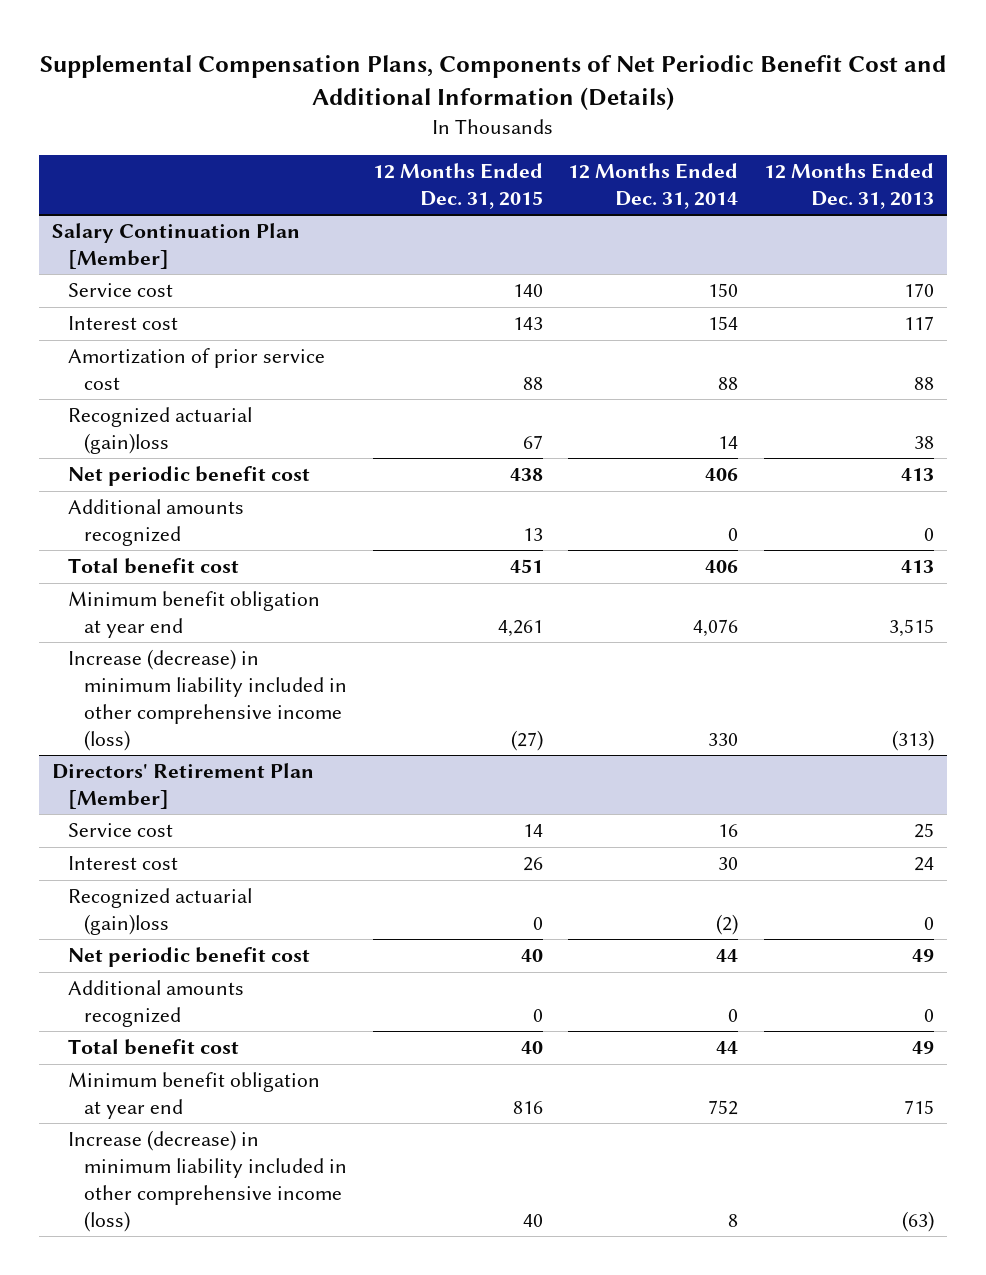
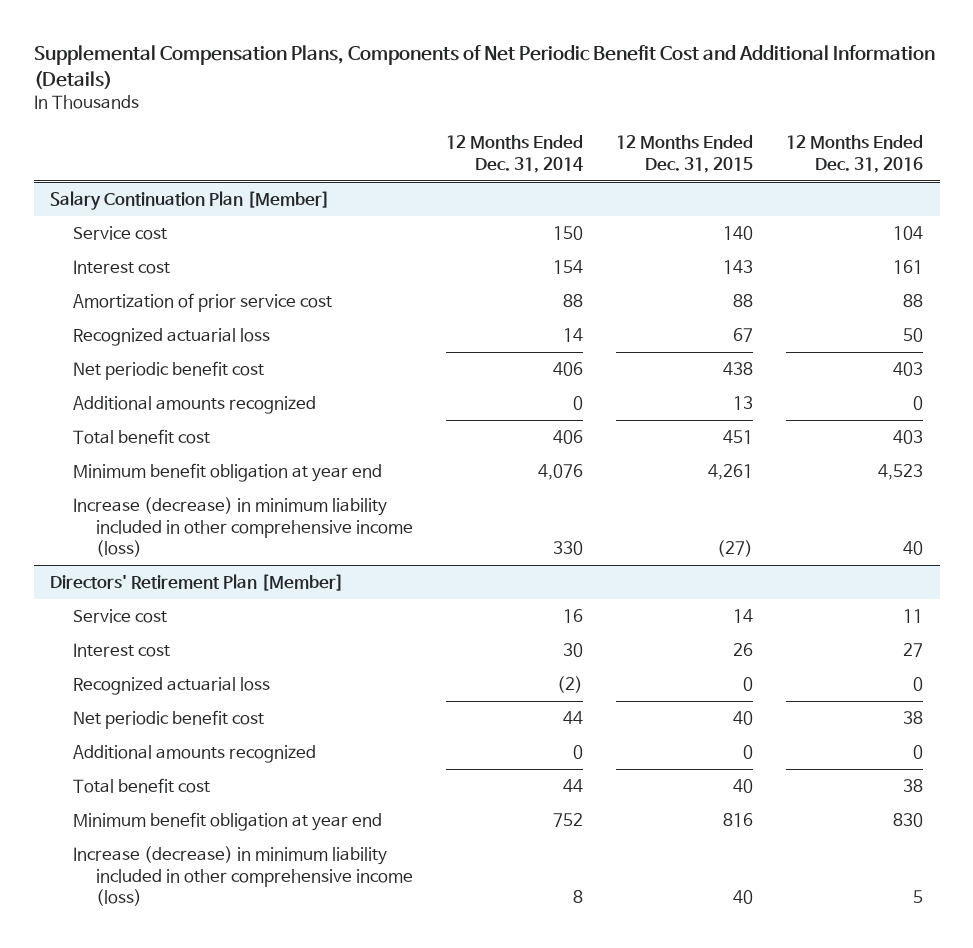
- | 12 Months Ended Dec. 31, 2015 | 12 Months Ended Dec. 31, 2014 | 12 Months Ended Dec. 31, 2013
+ | 12 Months Ended Dec. 31, 2014 | 12 Months Ended Dec. 31, 2015 | 12 Months Ended Dec. 31, 2016
@ Salary Continuation Plan [Member]
- Recognized actuarial (gain)loss | 67 | 14 | 38
+ Recognized actuarial loss | 14 | 67 | 50
@ Directors' Retirement Plan [Member]
- Recognized actuarial (gain)loss | 0 | (2) | 0
+ Recognized actuarial loss | (2) | 0 | 0

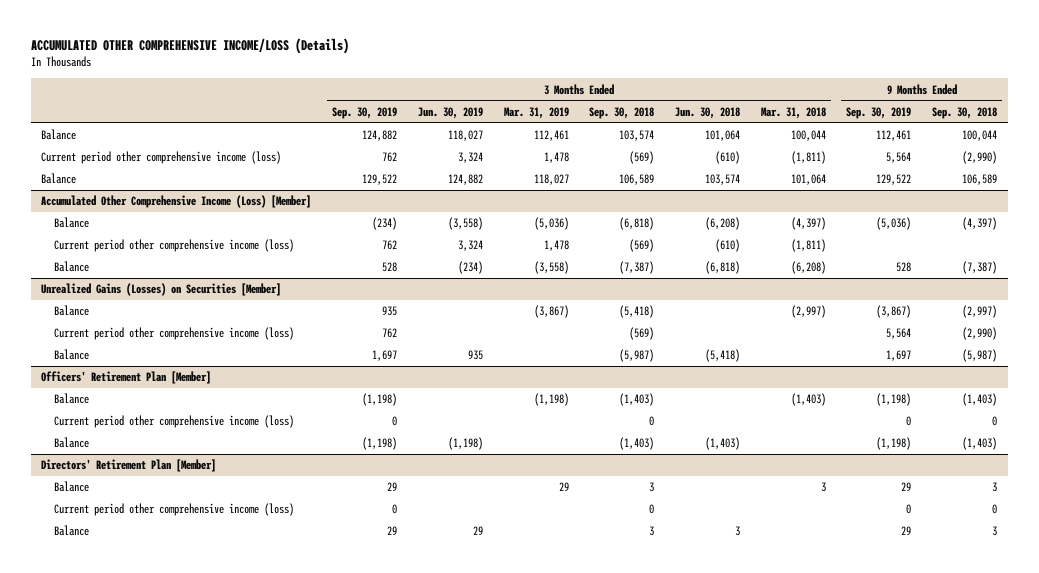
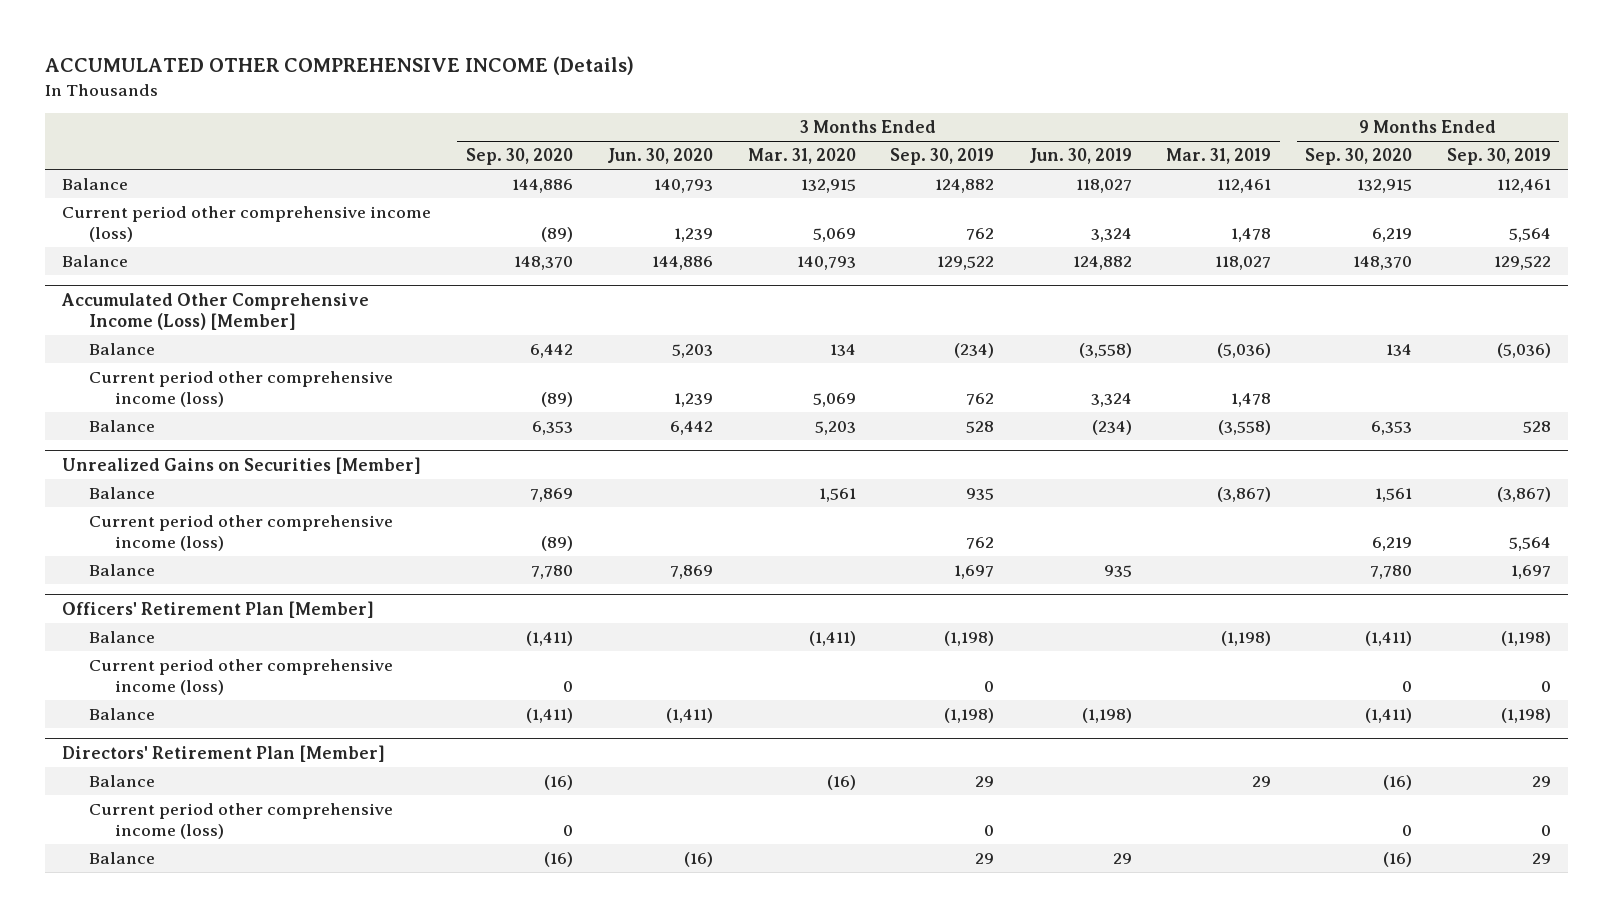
- ACCUMULATED OTHER COMPREHENSIVE INCOME/LOSS (Details)
+ ACCUMULATED OTHER COMPREHENSIVE INCOME (Details)
- | 3 Months Ended Sep. 30, 2019 | 3 Months Ended Jun. 30, 2019 | 3 Months Ended Mar. 31, 2019 | 3 Months Ended Sep. 30, 2018 | 3 Months Ended Jun. 30, 2018 | 3 Months Ended Mar. 31, 2018 | 9 Months Ended Sep. 30, 2019 | 9 Months Ended Sep. 30, 2018
+ | 3 Months Ended Sep. 30, 2020 | 3 Months Ended Jun. 30, 2020 | 3 Months Ended Mar. 31, 2020 | 3 Months Ended Sep. 30, 2019 | 3 Months Ended Jun. 30, 2019 | 3 Months Ended Mar. 31, 2019 | 9 Months Ended Sep. 30, 2020 | 9 Months Ended Sep. 30, 2019
- Unrealized Gains (Losses) on Securities [Member]
+ Unrealized Gains on Securities [Member]

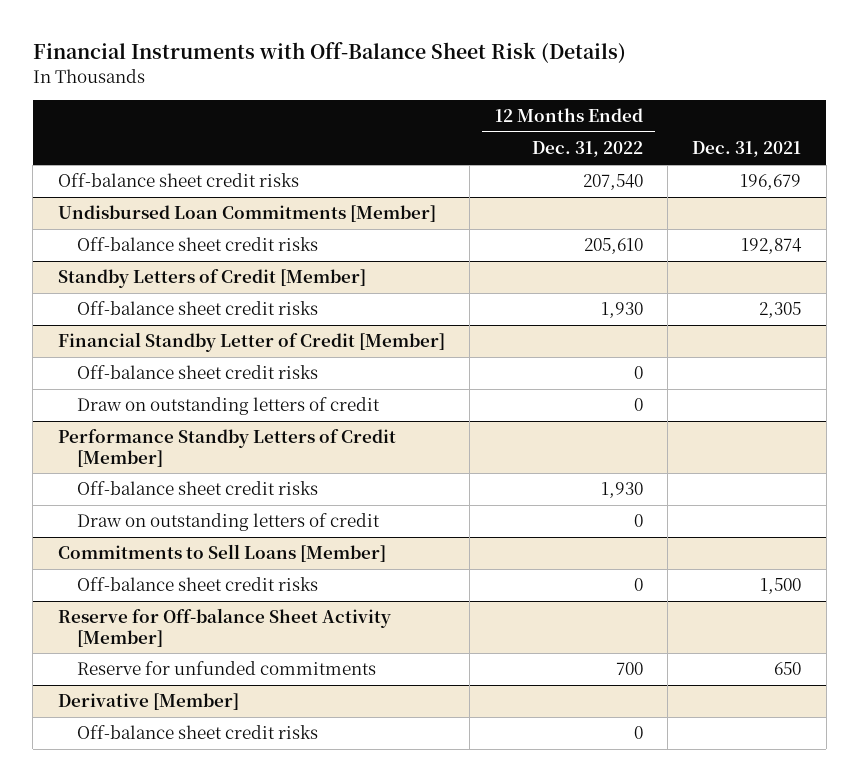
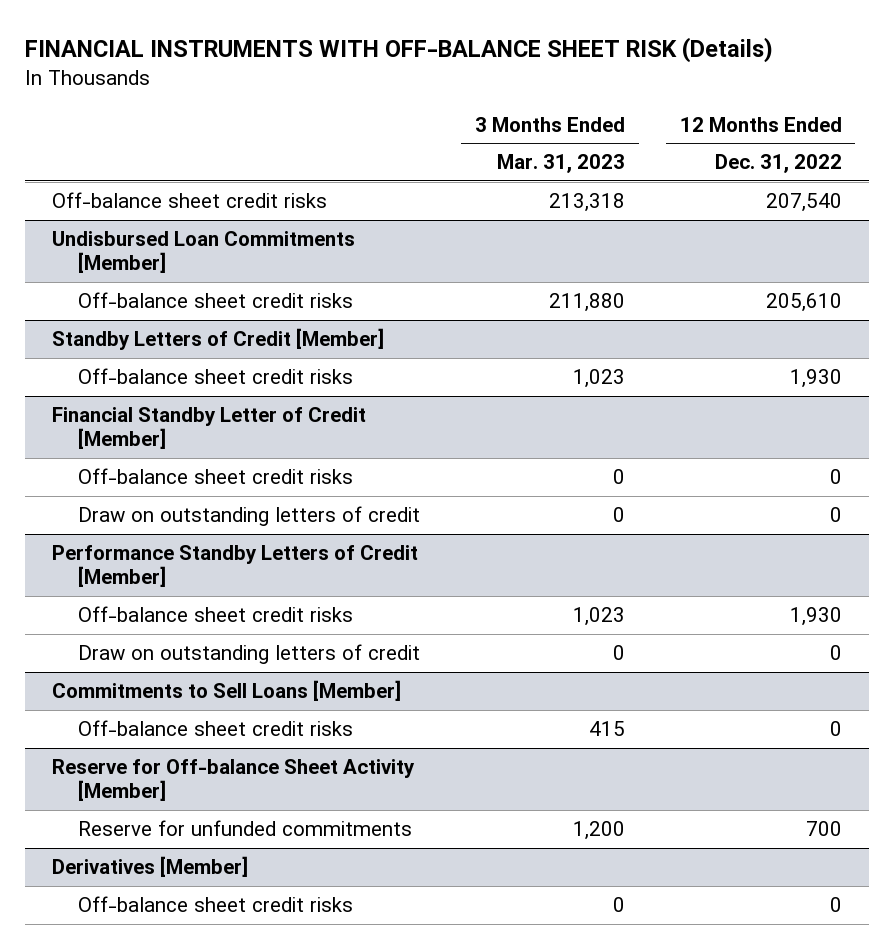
- Financial Instruments with Off-Balance Sheet Risk (Details)
+ FINANCIAL INSTRUMENTS WITH OFF-BALANCE SHEET RISK (Details)
- | 12 Months Ended Dec. 31, 2022 | Dec. 31, 2021
+ | 3 Months Ended Mar. 31, 2023 | 12 Months Ended Dec. 31, 2022
- Derivative [Member]
+ Derivatives [Member]

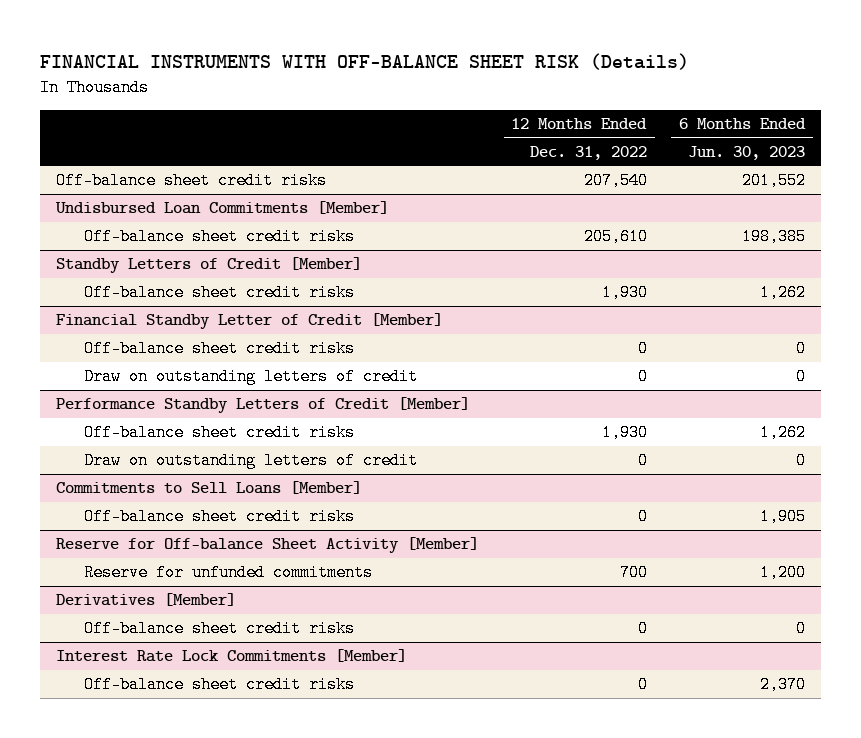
- | 3 Months Ended Mar. 31, 2023 | 12 Months Ended Dec. 31, 2022
+ | 12 Months Ended Dec. 31, 2022 | 6 Months Ended Jun. 30, 2023
+ Interest Rate Lock Commitments [Member]
+ Off-balance sheet credit risks | 0 | 2,370

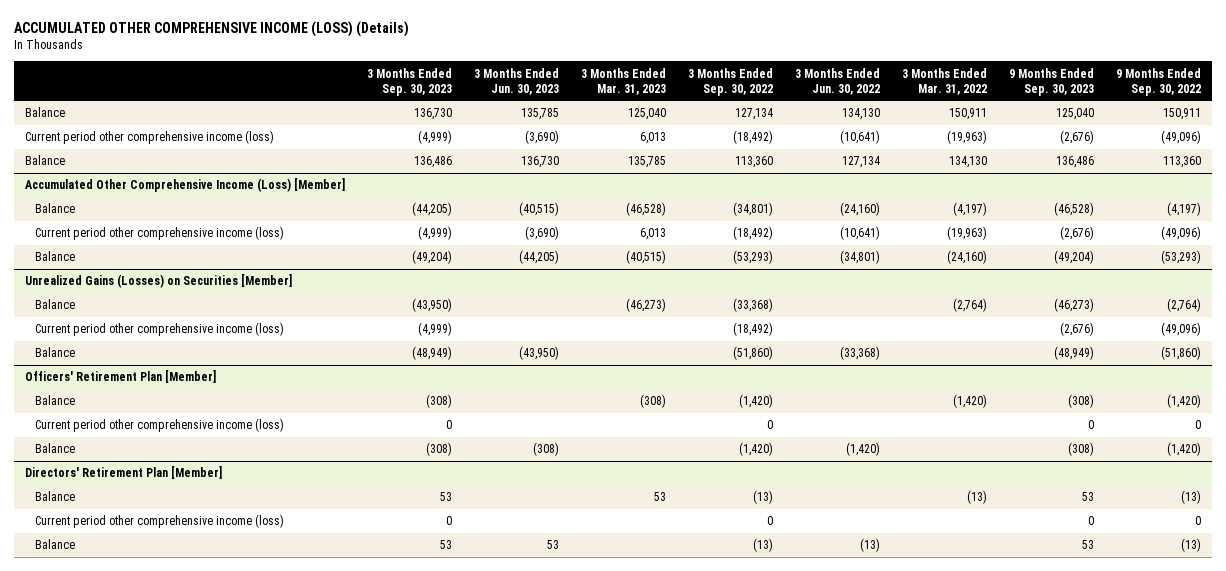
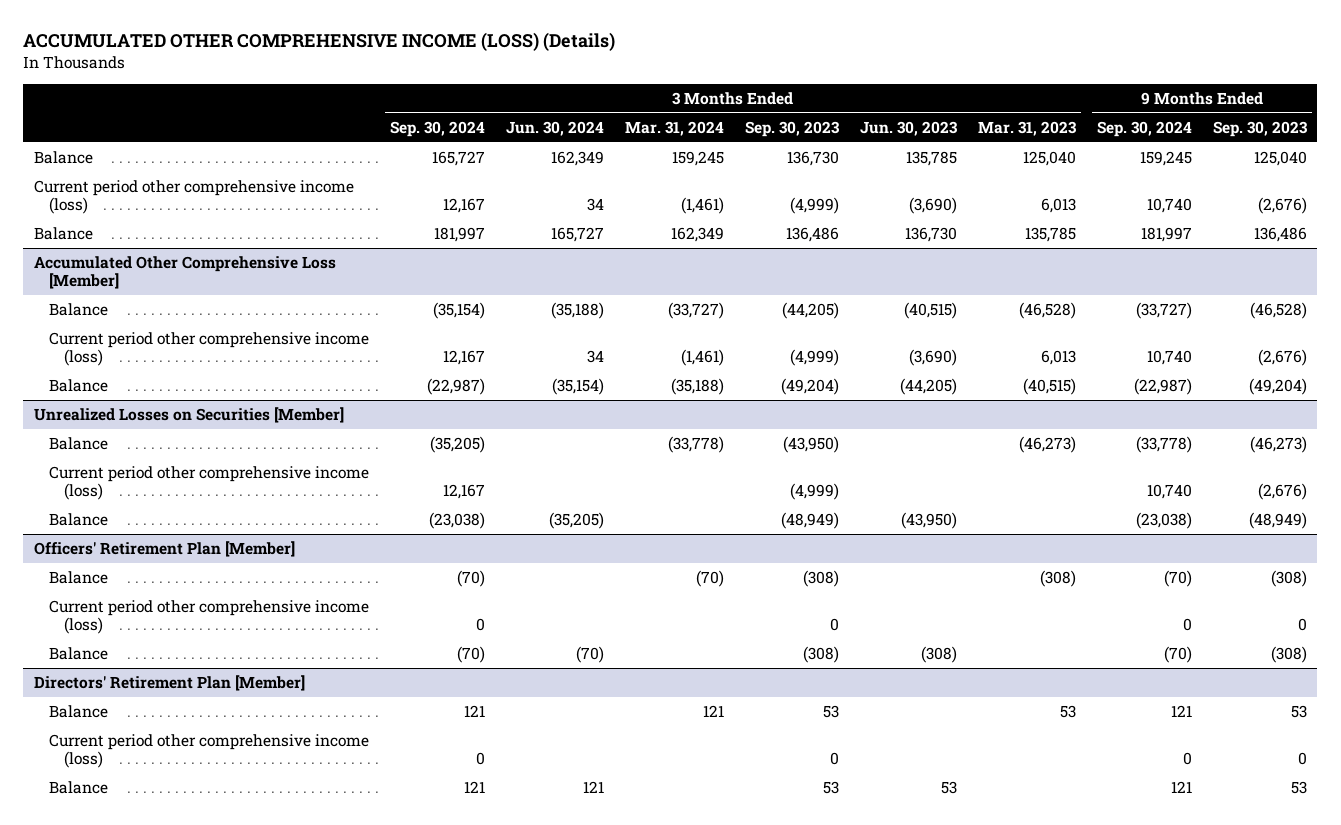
- | 3 Months Ended Sep. 30, 2023 | 3 Months Ended Jun. 30, 2023 | 3 Months Ended Mar. 31, 2023 | 3 Months Ended Sep. 30, 2022 | 3 Months Ended Jun. 30, 2022 | 3 Months Ended Mar. 31, 2022 | 9 Months Ended Sep. 30, 2023 | 9 Months Ended Sep. 30, 2022
+ | 3 Months Ended Sep. 30, 2024 | 3 Months Ended Jun. 30, 2024 | 3 Months Ended Mar. 31, 2024 | 3 Months Ended Sep. 30, 2023 | 3 Months Ended Jun. 30, 2023 | 3 Months Ended Mar. 31, 2023 | 9 Months Ended Sep. 30, 2024 | 9 Months Ended Sep. 30, 2023
- Accumulated Other Comprehensive Income (Loss) [Member]
+ Accumulated Other Comprehensive Loss [Member]
- Unrealized Gains (Losses) on Securities [Member]
+ Unrealized Losses on Securities [Member]

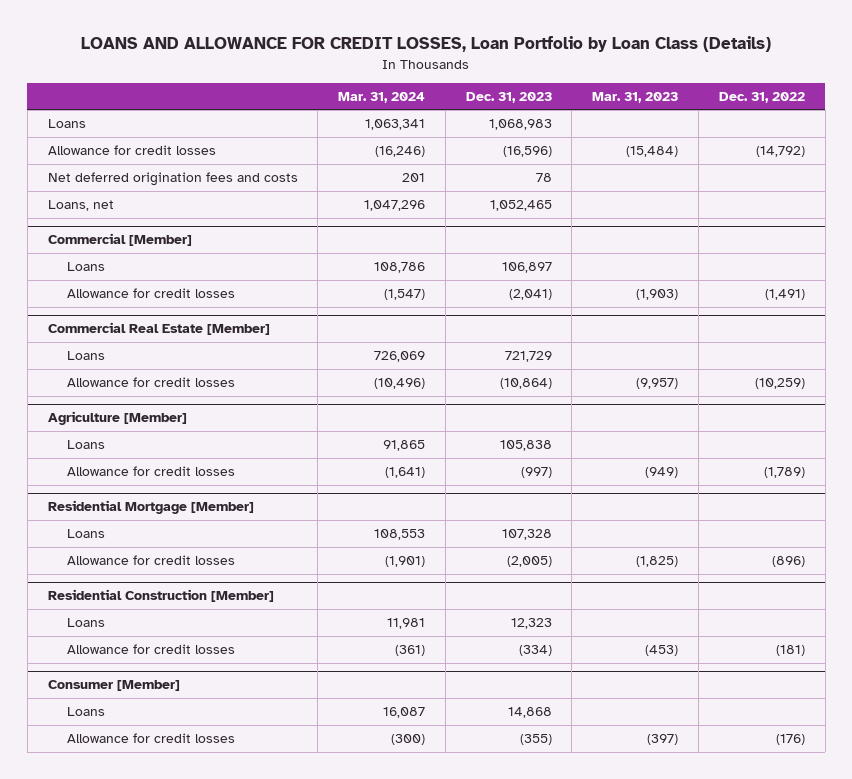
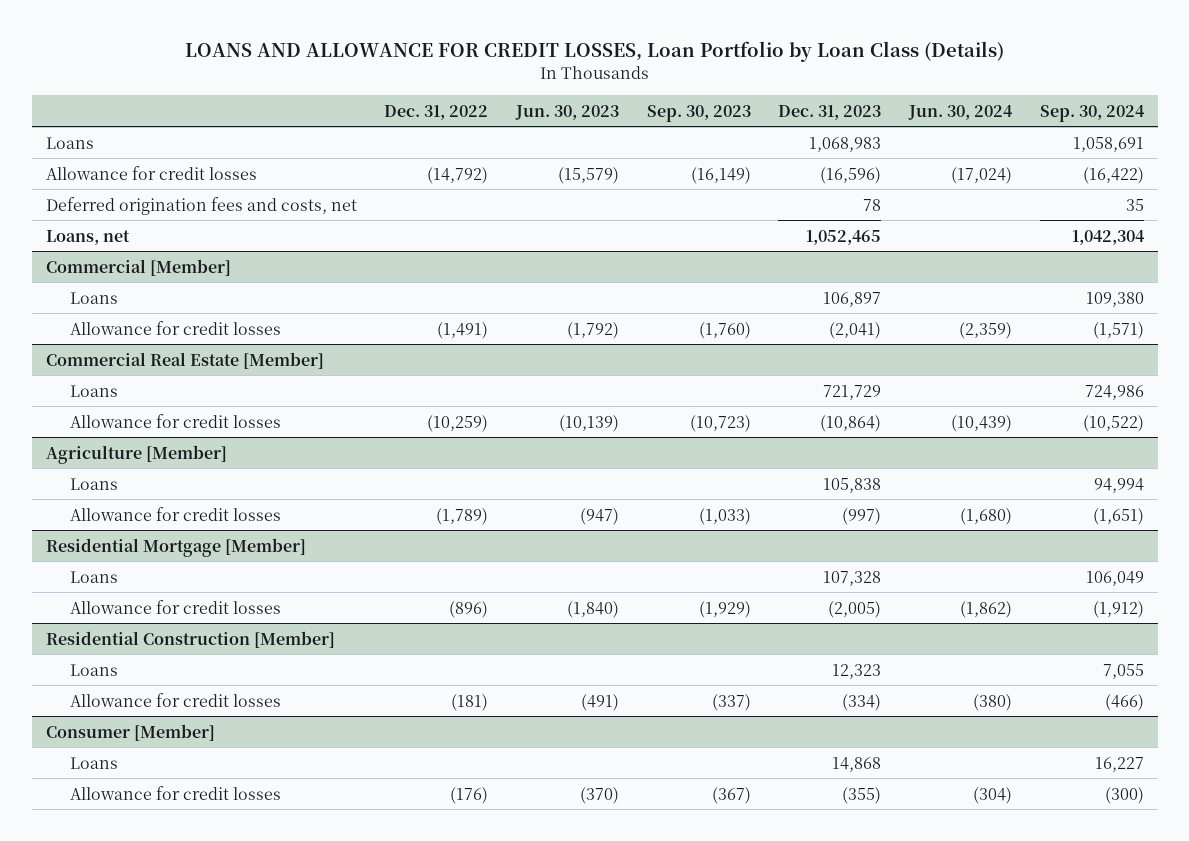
- | Mar. 31, 2024 | Dec. 31, 2023 | Mar. 31, 2023 | Dec. 31, 2022
+ | Dec. 31, 2022 | Jun. 30, 2023 | Sep. 30, 2023 | Dec. 31, 2023 | Jun. 30, 2024 | Sep. 30, 2024
- Net deferred origination fees and costs | 201 | 78 | |
+ Deferred origination fees and costs, net | | | | 78 | | 35

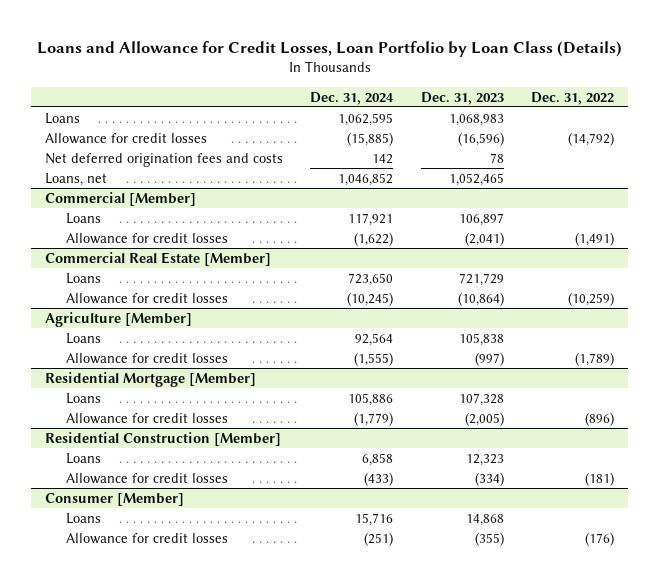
- LOANS AND ALLOWANCE FOR CREDIT LOSSES, Loan Portfolio by Loan Class (Details)
+ Loans and Allowance for Credit Losses, Loan Portfolio by Loan Class (Details)
- | Dec. 31, 2022 | Jun. 30, 2023 | Sep. 30, 2023 | Dec. 31, 2023 | Jun. 30, 2024 | Sep. 30, 2024
+ | Dec. 31, 2024 | Dec. 31, 2023 | Dec. 31, 2022
- Deferred origination fees and costs, net | | | | 78 | | 35
+ Net deferred origination fees and costs | 142 | 78 |

